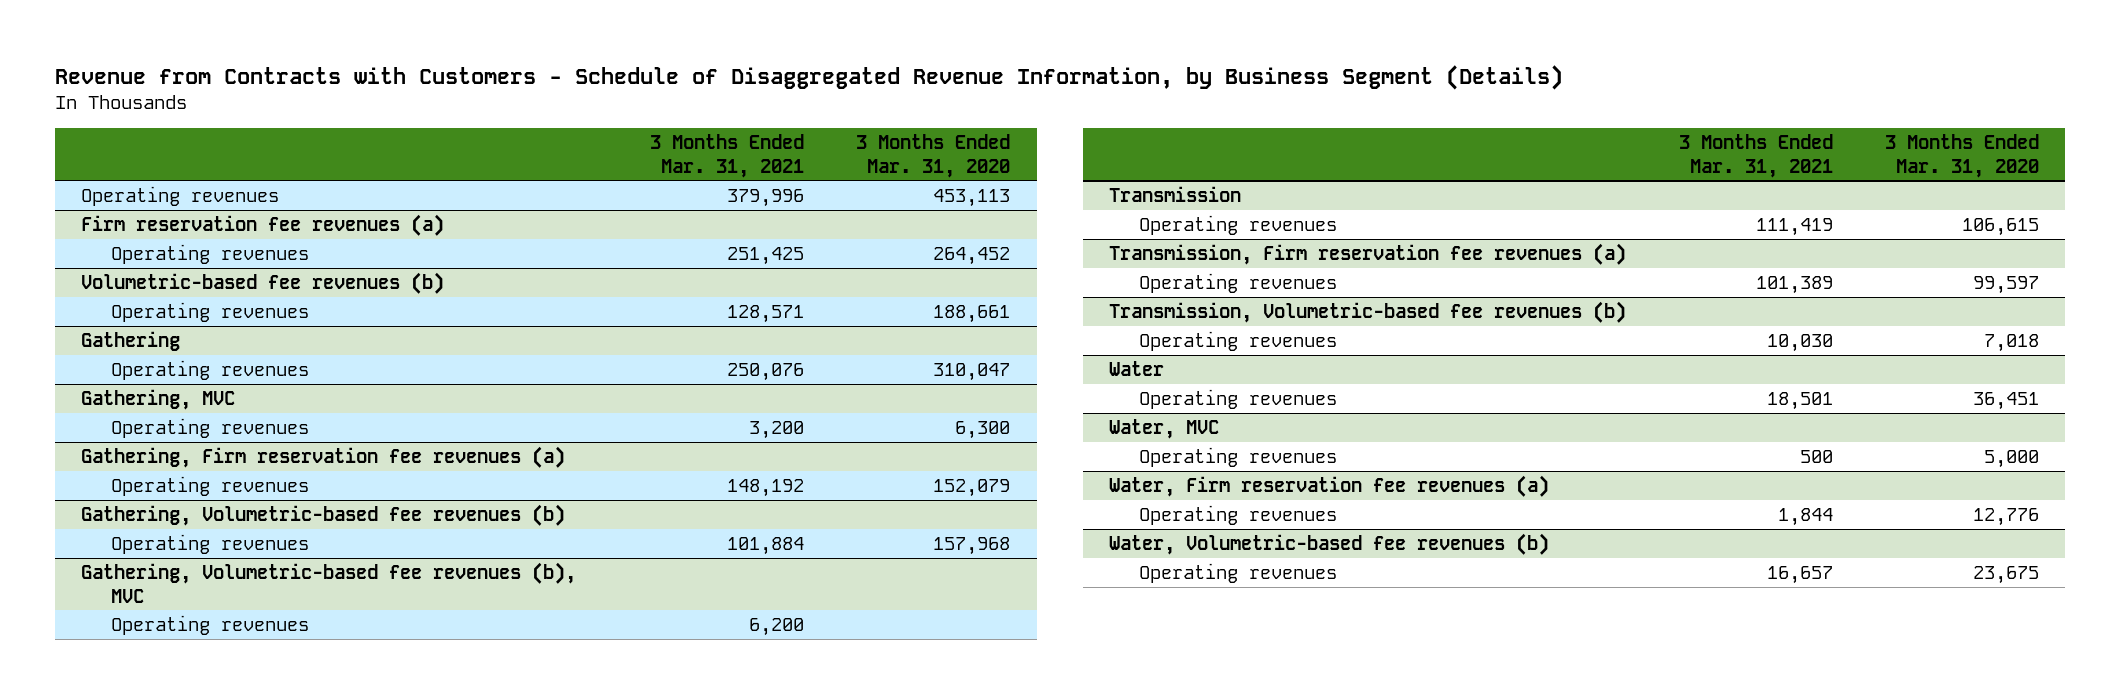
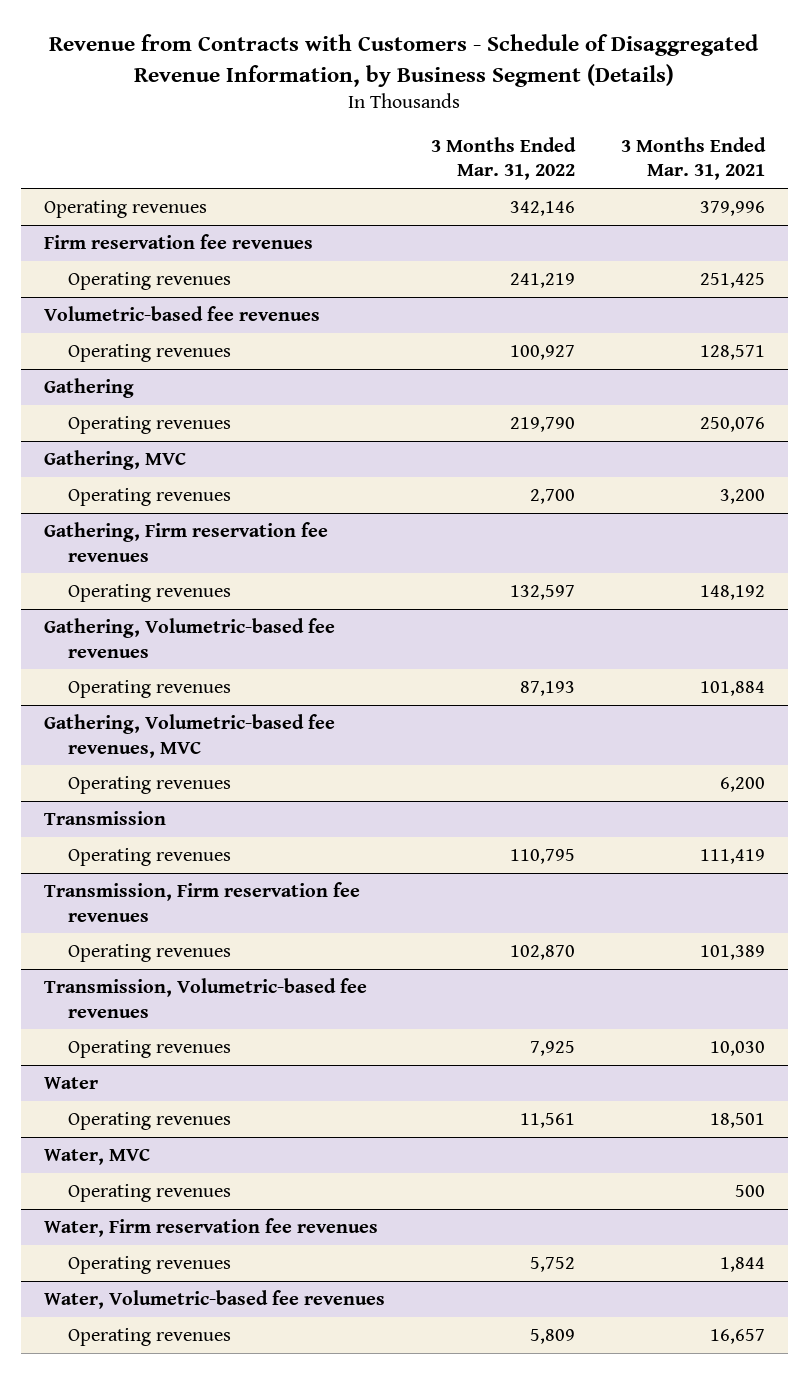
- | 3 Months Ended Mar. 31, 2021 | 3 Months Ended Mar. 31, 2020
+ | 3 Months Ended Mar. 31, 2022 | 3 Months Ended Mar. 31, 2021
- Firm reservation fee revenues (a)
+ Firm reservation fee revenues
- Volumetric-based fee revenues (b)
+ Volumetric-based fee revenues
- Gathering, Firm reservation fee revenues (a)
+ Gathering, Firm reservation fee revenues
- Gathering, Volumetric-based fee revenues (b)
+ Gathering, Volumetric-based fee revenues
- Gathering, Volumetric-based fee revenues (b), MVC
+ Gathering, Volumetric-based fee revenues, MVC
- Transmission, Firm reservation fee revenues (a)
+ Transmission, Firm reservation fee revenues
- Transmission, Volumetric-based fee revenues (b)
+ Transmission, Volumetric-based fee revenues
- Water, Firm reservation fee revenues (a)
+ Water, Firm reservation fee revenues
- Water, Volumetric-based fee revenues (b)
+ Water, Volumetric-based fee revenues

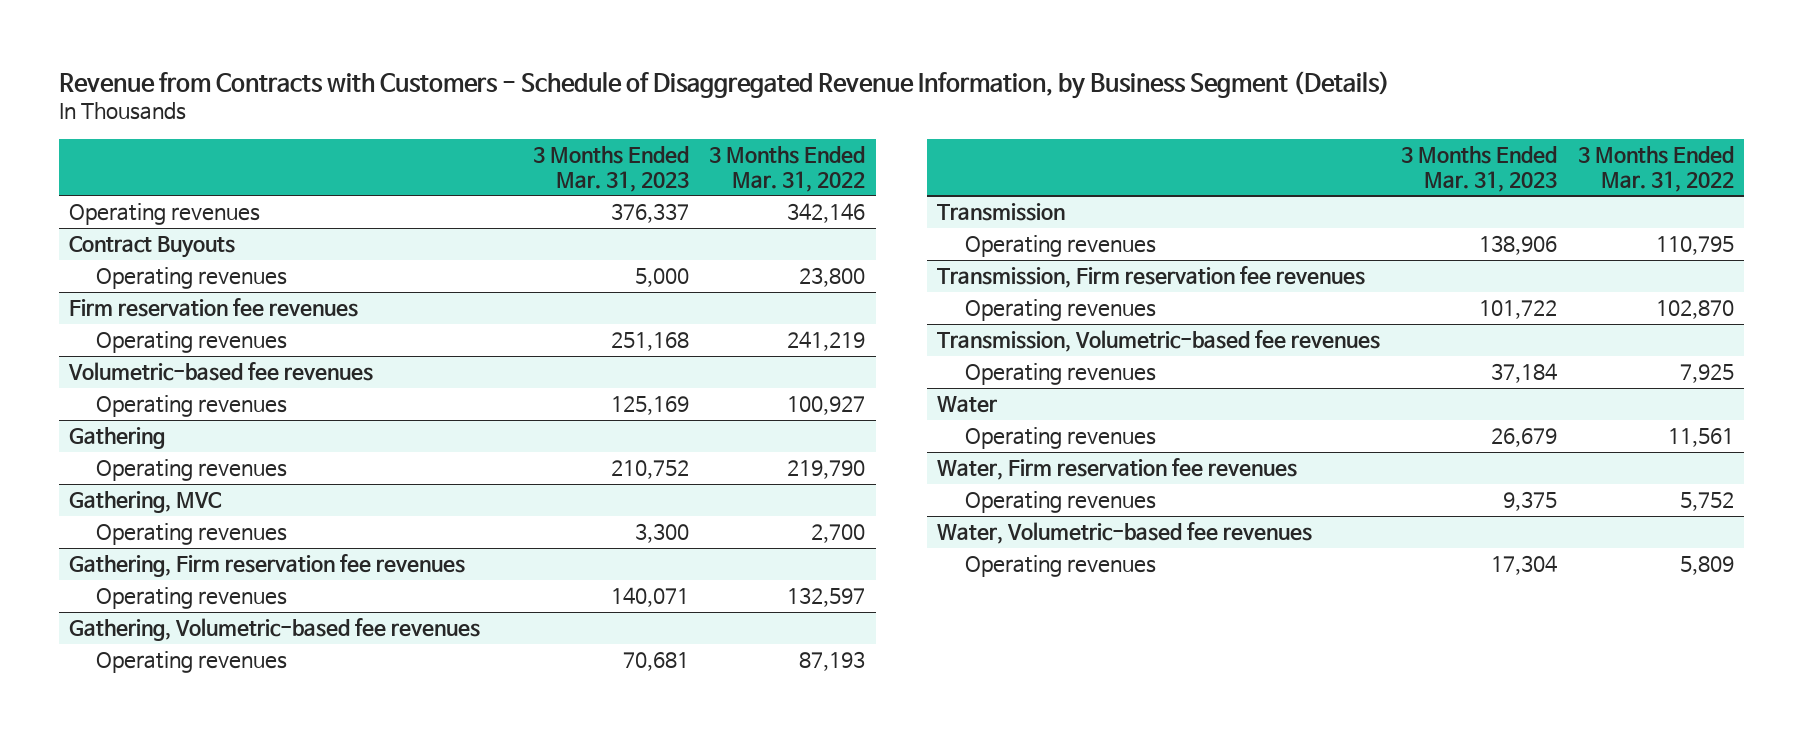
- | 3 Months Ended Mar. 31, 2022 | 3 Months Ended Mar. 31, 2021
+ | 3 Months Ended Mar. 31, 2023 | 3 Months Ended Mar. 31, 2022
+ Contract Buyouts
+ Operating revenues | 5,000 | 23,800
- Gathering, Volumetric-based fee revenues, MVC
- Operating revenues | | 6,200
- Water, MVC
- Operating revenues | | 500

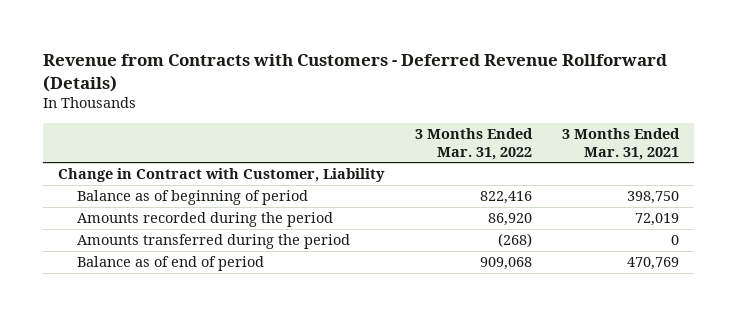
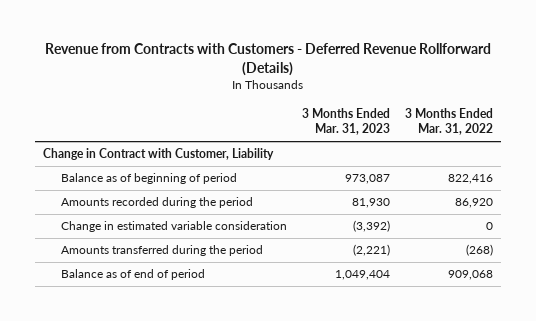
- | 3 Months Ended Mar. 31, 2022 | 3 Months Ended Mar. 31, 2021
+ | 3 Months Ended Mar. 31, 2023 | 3 Months Ended Mar. 31, 2022
+ Change in estimated variable consideration | (3,392) | 0

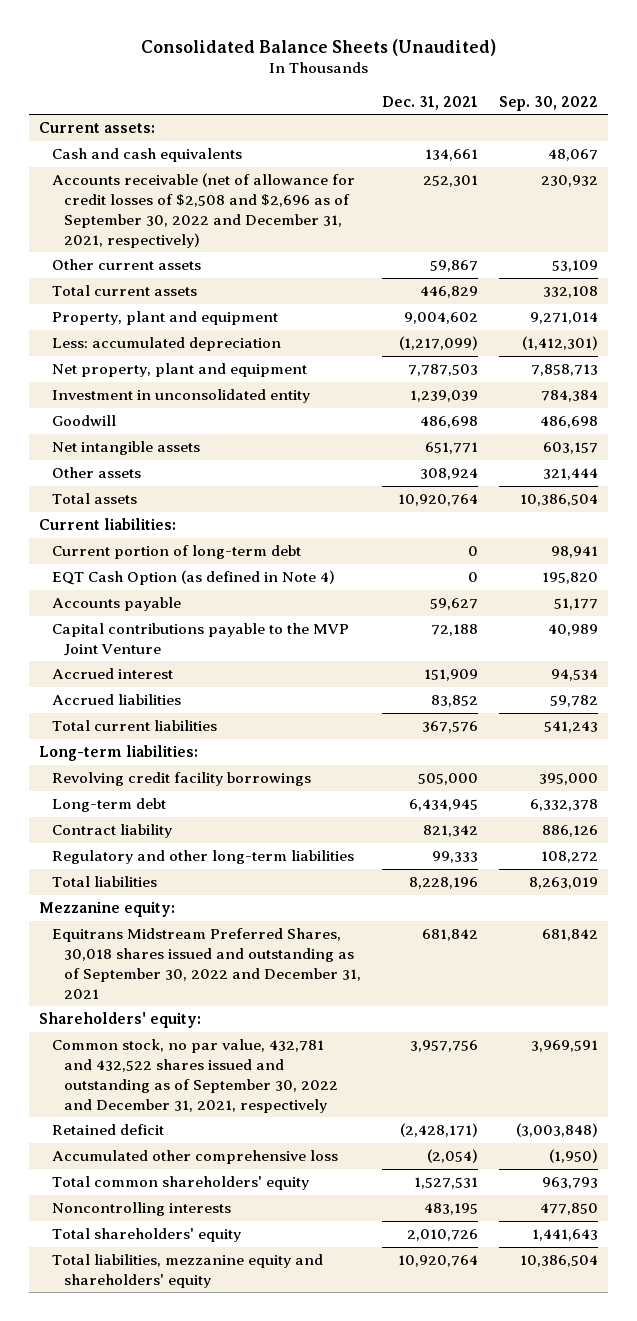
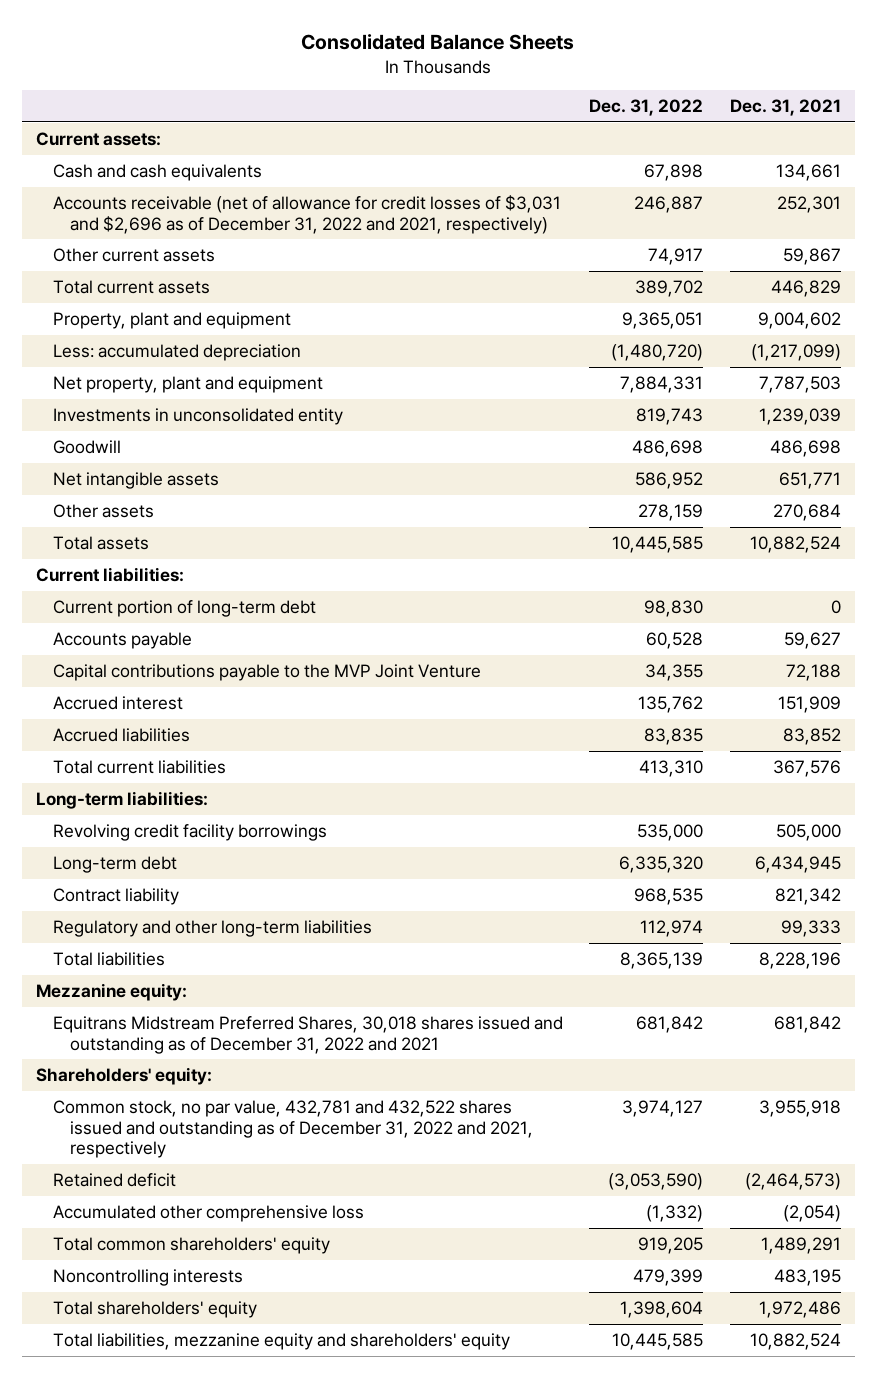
- Consolidated Balance Sheets (Unaudited)
+ Consolidated Balance Sheets
- | Dec. 31, 2021 | Sep. 30, 2022
+ | Dec. 31, 2022 | Dec. 31, 2021
- Accounts receivable (net of allowance for credit losses of $2,508 and $2,696 as of September 30, 2022 and December 31, 2021, respectively) | 252,301 | 230,932
+ Accounts receivable (net of allowance for credit losses of $3,031 and $2,696 as of December 31, 2022 and 2021, respectively) | 246,887 | 252,301
- Investment in unconsolidated entity | 1,239,039 | 784,384
+ Investments in unconsolidated entity | 819,743 | 1,239,039
- Other assets | 308,924 | 321,444
- Total assets | 10,920,764 | 10,386,504
+ Other assets | 278,159 | 270,684
+ Total assets | 10,445,585 | 10,882,524
- EQT Cash Option (as defined in Note 4) | 0 | 195,820
- Equitrans Midstream Preferred Shares, 30,018 shares issued and outstanding as of September 30, 2022 and December 31, 2021 | 681,842 | 681,842
+ Equitrans Midstream Preferred Shares, 30,018 shares issued and outstanding as of December 31, 2022 and 2021 | 681,842 | 681,842
- Common stock, no par value, 432,781 and 432,522 shares issued and outstanding as of September 30, 2022 and December 31, 2021, respectively | 3,957,756 | 3,969,591
- Retained deficit | (2,428,171) | (3,003,848)
+ Common stock, no par value, 432,781 and 432,522 shares issued and outstanding as of December 31, 2022 and 2021, respectively | 3,974,127 | 3,955,918
+ Retained deficit | (3,053,590) | (2,464,573)
- Total common shareholders' equity | 1,527,531 | 963,793
+ Total common shareholders' equity | 919,205 | 1,489,291
- Total shareholders' equity | 2,010,726 | 1,441,643
- Total liabilities, mezzanine equity and shareholders' equity | 10,920,764 | 10,386,504
+ Total shareholders' equity | 1,398,604 | 1,972,486
+ Total liabilities, mezzanine equity and shareholders' equity | 10,445,585 | 10,882,524

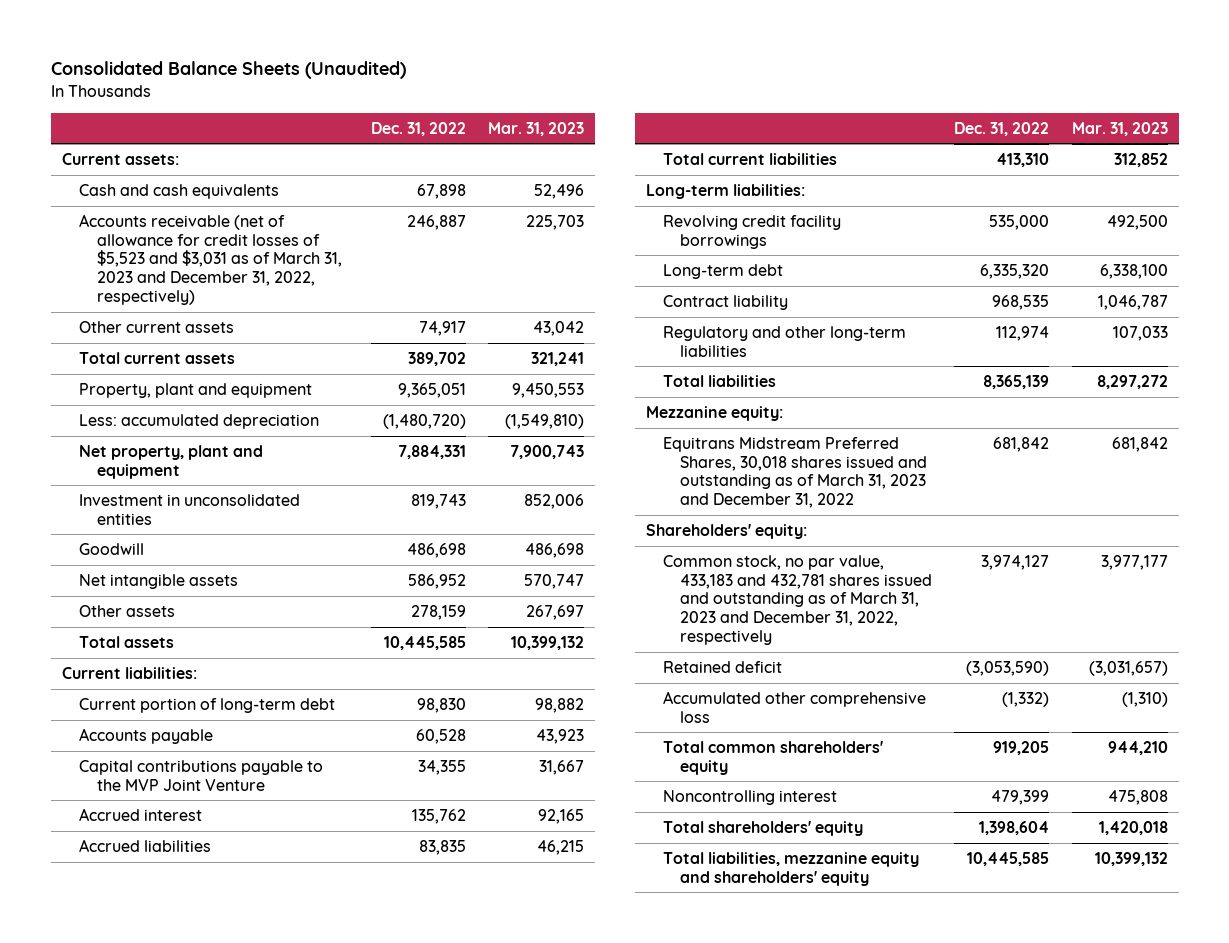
- Consolidated Balance Sheets
+ Consolidated Balance Sheets (Unaudited)
- | Dec. 31, 2022 | Dec. 31, 2021
+ | Dec. 31, 2022 | Mar. 31, 2023
- Accounts receivable (net of allowance for credit losses of $3,031 and $2,696 as of December 31, 2022 and 2021, respectively) | 246,887 | 252,301
+ Accounts receivable (net of allowance for credit losses of $5,523 and $3,031 as of March 31, 2023 and December 31, 2022, respectively) | 246,887 | 225,703
- Investments in unconsolidated entity | 819,743 | 1,239,039
+ Investment in unconsolidated entities | 819,743 | 852,006
- Equitrans Midstream Preferred Shares, 30,018 shares issued and outstanding as of December 31, 2022 and 2021 | 681,842 | 681,842
+ Equitrans Midstream Preferred Shares, 30,018 shares issued and outstanding as of March 31, 2023 and December 31, 2022 | 681,842 | 681,842
- Common stock, no par value, 432,781 and 432,522 shares issued and outstanding as of December 31, 2022 and 2021, respectively | 3,974,127 | 3,955,918
+ Common stock, no par value, 433,183 and 432,781 shares issued and outstanding as of March 31, 2023 and December 31, 2022, respectively | 3,974,127 | 3,977,177
- Noncontrolling interests | 479,399 | 483,195
+ Noncontrolling interest | 479,399 | 475,808

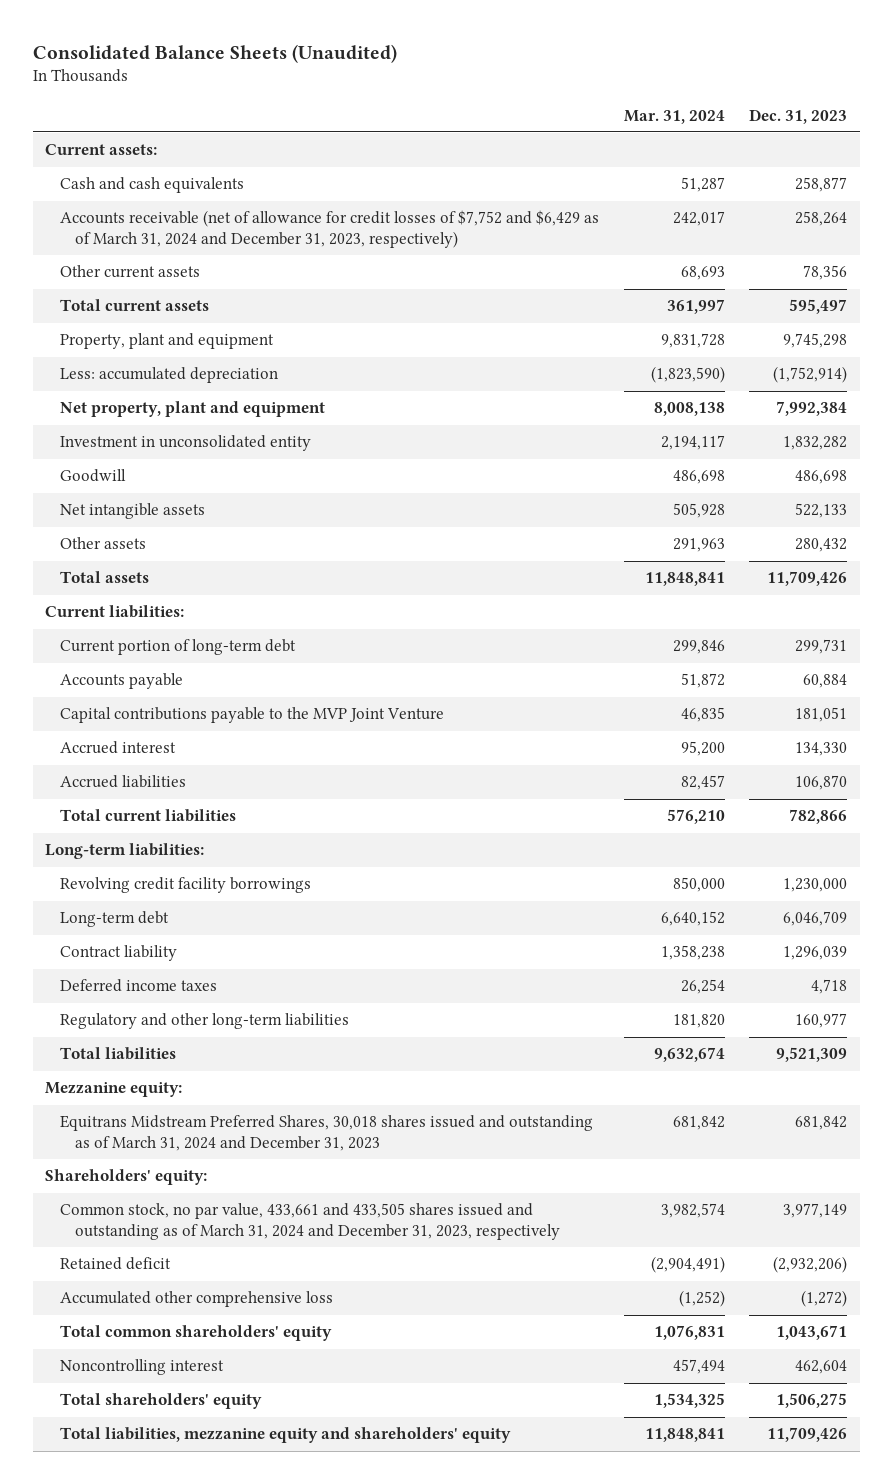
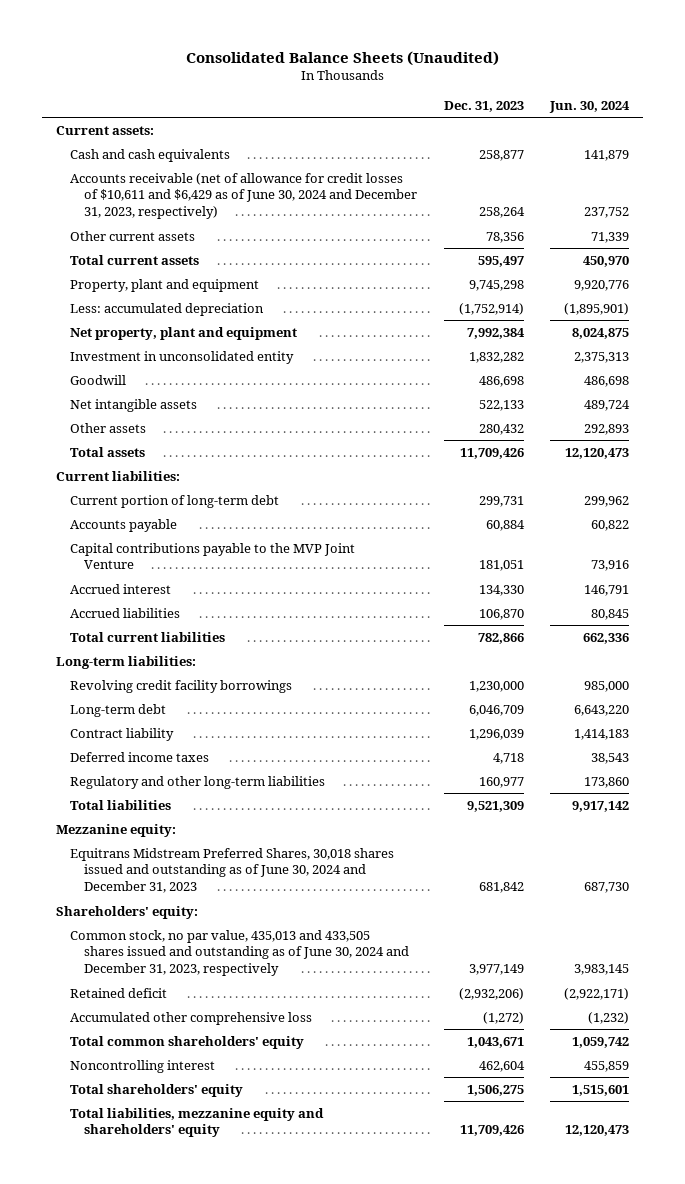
- | Mar. 31, 2024 | Dec. 31, 2023
+ | Dec. 31, 2023 | Jun. 30, 2024
- Accounts receivable (net of allowance for credit losses of $7,752 and $6,429 as of March 31, 2024 and December 31, 2023, respectively) | 242,017 | 258,264
+ Accounts receivable (net of allowance for credit losses of $10,611 and $6,429 as of June 30, 2024 and December 31, 2023, respectively) | 258,264 | 237,752
- Equitrans Midstream Preferred Shares, 30,018 shares issued and outstanding as of March 31, 2024 and December 31, 2023 | 681,842 | 681,842
+ Equitrans Midstream Preferred Shares, 30,018 shares issued and outstanding as of June 30, 2024 and December 31, 2023 | 681,842 | 687,730
- Common stock, no par value, 433,661 and 433,505 shares issued and outstanding as of March 31, 2024 and December 31, 2023, respectively | 3,982,574 | 3,977,149
+ Common stock, no par value, 435,013 and 433,505 shares issued and outstanding as of June 30, 2024 and December 31, 2023, respectively | 3,977,149 | 3,983,145

